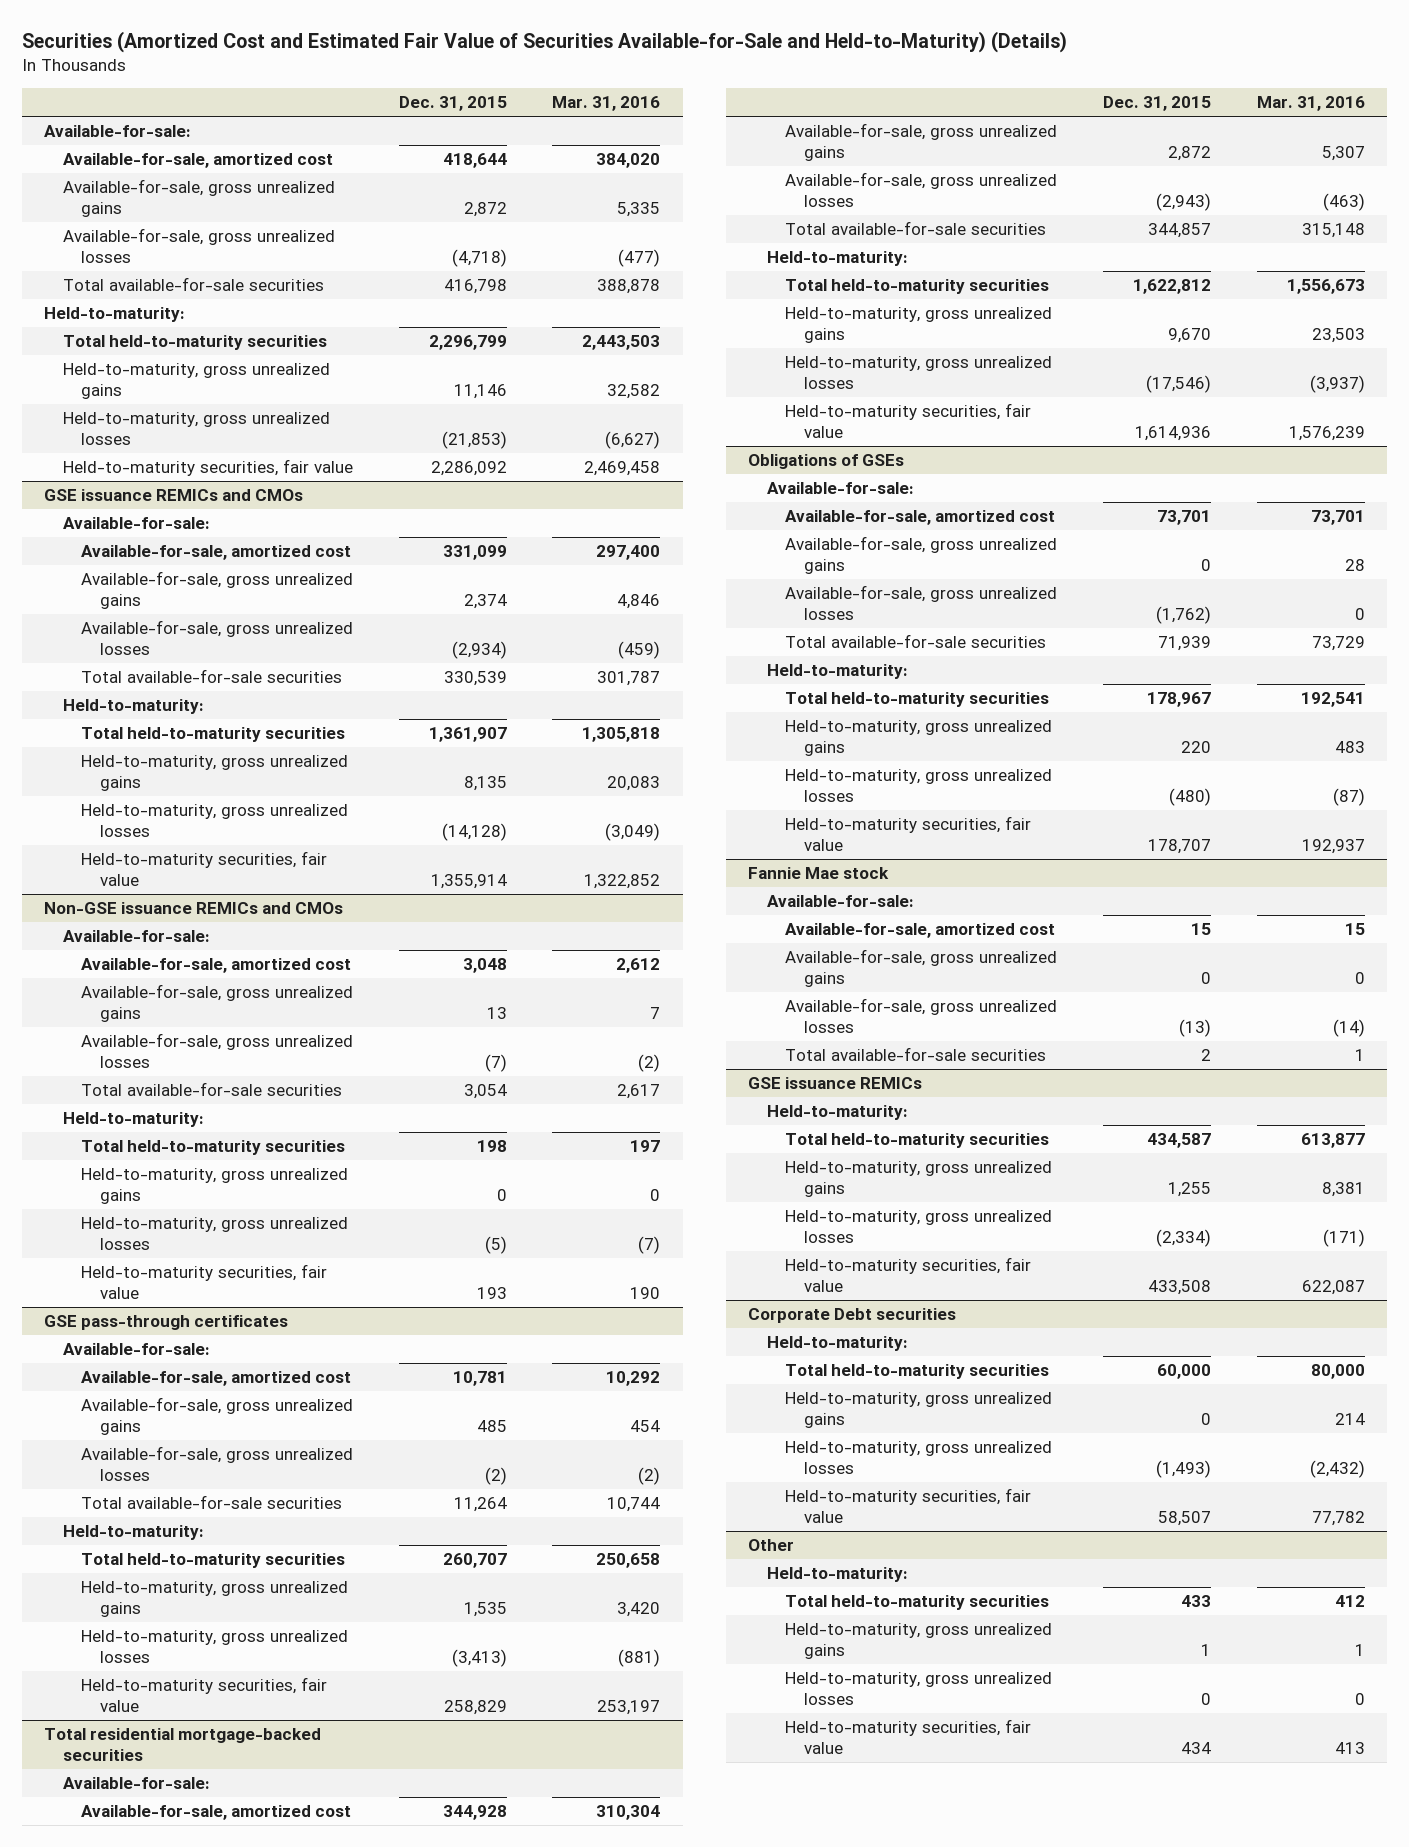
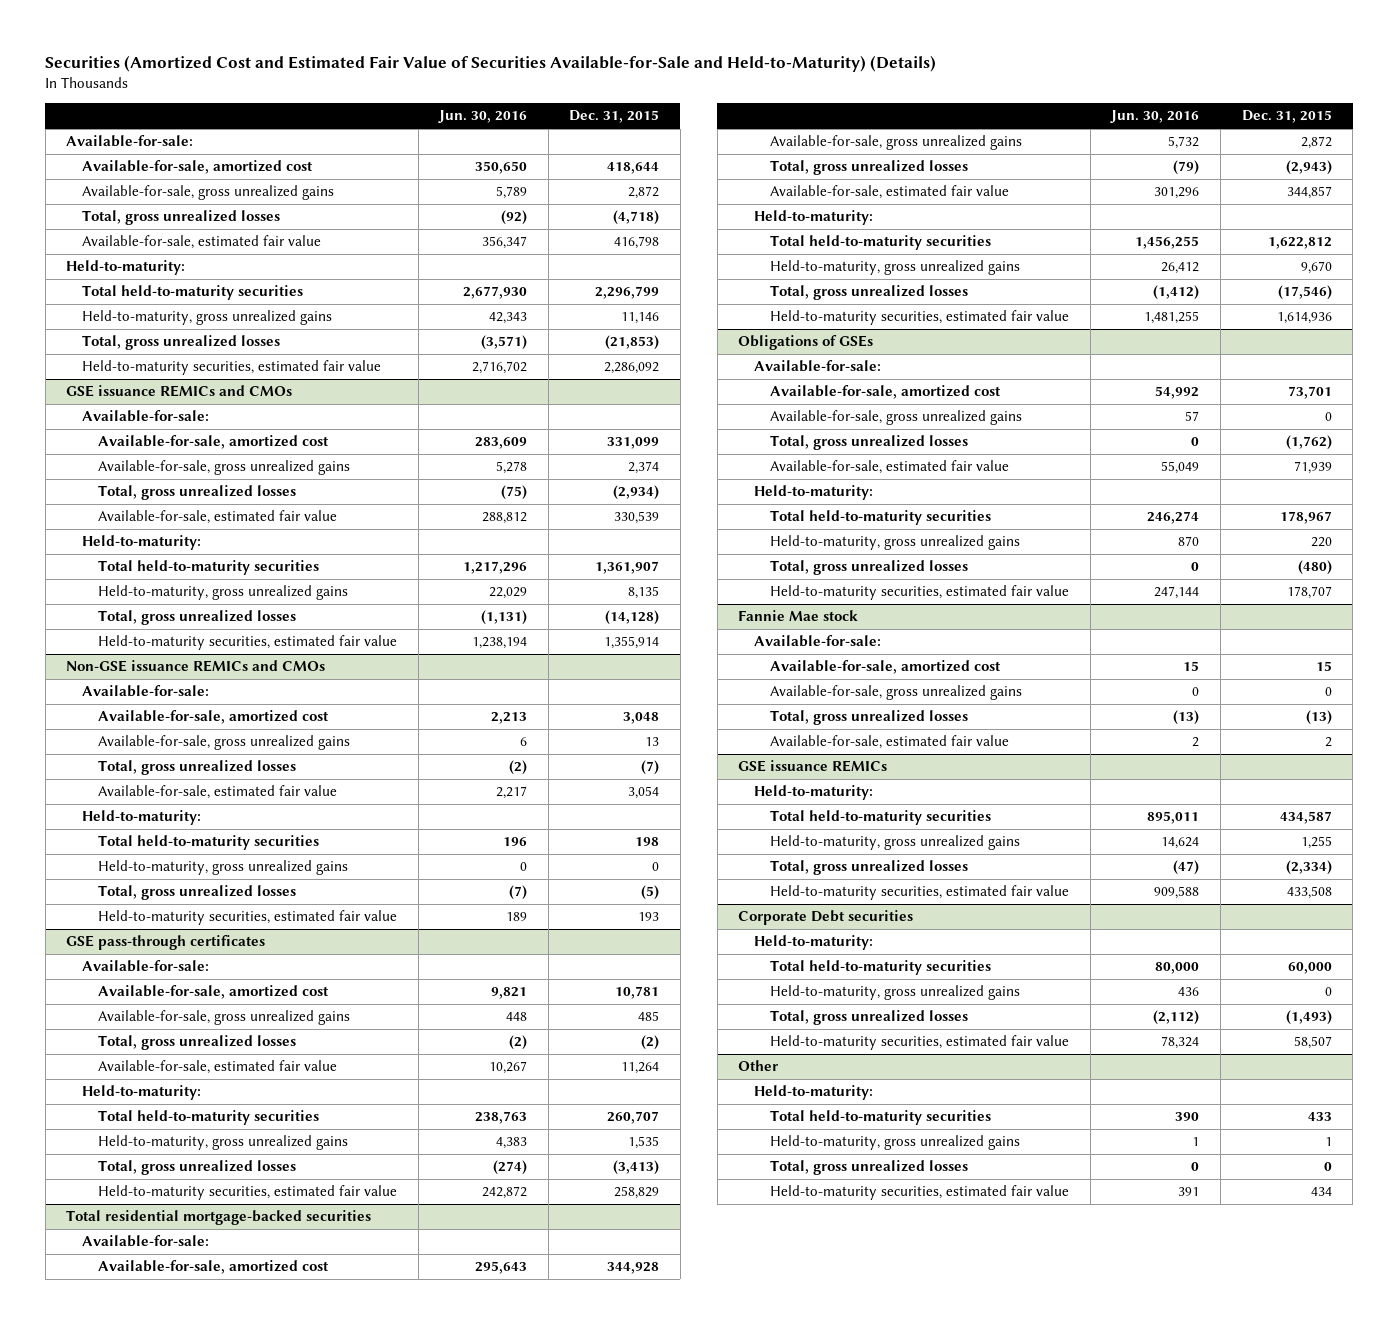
- | Dec. 31, 2015 | Mar. 31, 2016
+ | Jun. 30, 2016 | Dec. 31, 2015
- Available-for-sale, gross unrealized losses | (4,718) | (477)
- Total available-for-sale securities | 416,798 | 388,878
+ Total, gross unrealized losses | (92) | (4,718)
+ Available-for-sale, estimated fair value | 356,347 | 416,798
- Held-to-maturity, gross unrealized losses | (21,853) | (6,627)
- Held-to-maturity securities, fair value | 2,286,092 | 2,469,458
+ Total, gross unrealized losses | (3,571) | (21,853)
+ Held-to-maturity securities, estimated fair value | 2,716,702 | 2,286,092
@ GSE issuance REMICs and CMOs
- Available-for-sale, gross unrealized losses | (2,934) | (459)
- Total available-for-sale securities | 330,539 | 301,787
+ Total, gross unrealized losses | (75) | (2,934)
+ Available-for-sale, estimated fair value | 288,812 | 330,539
- Held-to-maturity, gross unrealized losses | (14,128) | (3,049)
- Held-to-maturity securities, fair value | 1,355,914 | 1,322,852
+ Total, gross unrealized losses | (1,131) | (14,128)
+ Held-to-maturity securities, estimated fair value | 1,238,194 | 1,355,914
@ Non-GSE issuance REMICs and CMOs
- Available-for-sale, gross unrealized losses | (7) | (2)
- Total available-for-sale securities | 3,054 | 2,617
+ Total, gross unrealized losses | (2) | (7)
+ Available-for-sale, estimated fair value | 2,217 | 3,054
- Held-to-maturity, gross unrealized losses | (5) | (7)
- Held-to-maturity securities, fair value | 193 | 190
+ Total, gross unrealized losses | (7) | (5)
+ Held-to-maturity securities, estimated fair value | 189 | 193
@ GSE pass-through certificates
- Available-for-sale, gross unrealized losses | (2) | (2)
- Total available-for-sale securities | 11,264 | 10,744
+ Total, gross unrealized losses | (2) | (2)
+ Available-for-sale, estimated fair value | 10,267 | 11,264
- Held-to-maturity, gross unrealized losses | (3,413) | (881)
- Held-to-maturity securities, fair value | 258,829 | 253,197
+ Total, gross unrealized losses | (274) | (3,413)
+ Held-to-maturity securities, estimated fair value | 242,872 | 258,829
@ Total residential mortgage-backed securities
- Available-for-sale, gross unrealized losses | (2,943) | (463)
- Total available-for-sale securities | 344,857 | 315,148
+ Total, gross unrealized losses | (79) | (2,943)
+ Available-for-sale, estimated fair value | 301,296 | 344,857
- Held-to-maturity, gross unrealized losses | (17,546) | (3,937)
- Held-to-maturity securities, fair value | 1,614,936 | 1,576,239
+ Total, gross unrealized losses | (1,412) | (17,546)
+ Held-to-maturity securities, estimated fair value | 1,481,255 | 1,614,936
@ Obligations of GSEs
- Available-for-sale, gross unrealized losses | (1,762) | 0
- Total available-for-sale securities | 71,939 | 73,729
+ Total, gross unrealized losses | 0 | (1,762)
+ Available-for-sale, estimated fair value | 55,049 | 71,939
- Held-to-maturity, gross unrealized losses | (480) | (87)
- Held-to-maturity securities, fair value | 178,707 | 192,937
+ Total, gross unrealized losses | 0 | (480)
+ Held-to-maturity securities, estimated fair value | 247,144 | 178,707
@ Fannie Mae stock
- Available-for-sale, gross unrealized losses | (13) | (14)
- Total available-for-sale securities | 2 | 1
+ Total, gross unrealized losses | (13) | (13)
+ Available-for-sale, estimated fair value | 2 | 2
@ GSE issuance REMICs
- Held-to-maturity, gross unrealized losses | (2,334) | (171)
- Held-to-maturity securities, fair value | 433,508 | 622,087
+ Total, gross unrealized losses | (47) | (2,334)
+ Held-to-maturity securities, estimated fair value | 909,588 | 433,508
@ Corporate Debt securities
- Held-to-maturity, gross unrealized losses | (1,493) | (2,432)
- Held-to-maturity securities, fair value | 58,507 | 77,782
+ Total, gross unrealized losses | (2,112) | (1,493)
+ Held-to-maturity securities, estimated fair value | 78,324 | 58,507
@ Other
- Held-to-maturity, gross unrealized losses | 0 | 0
- Held-to-maturity securities, fair value | 434 | 413
+ Total, gross unrealized losses | 0 | 0
+ Held-to-maturity securities, estimated fair value | 391 | 434

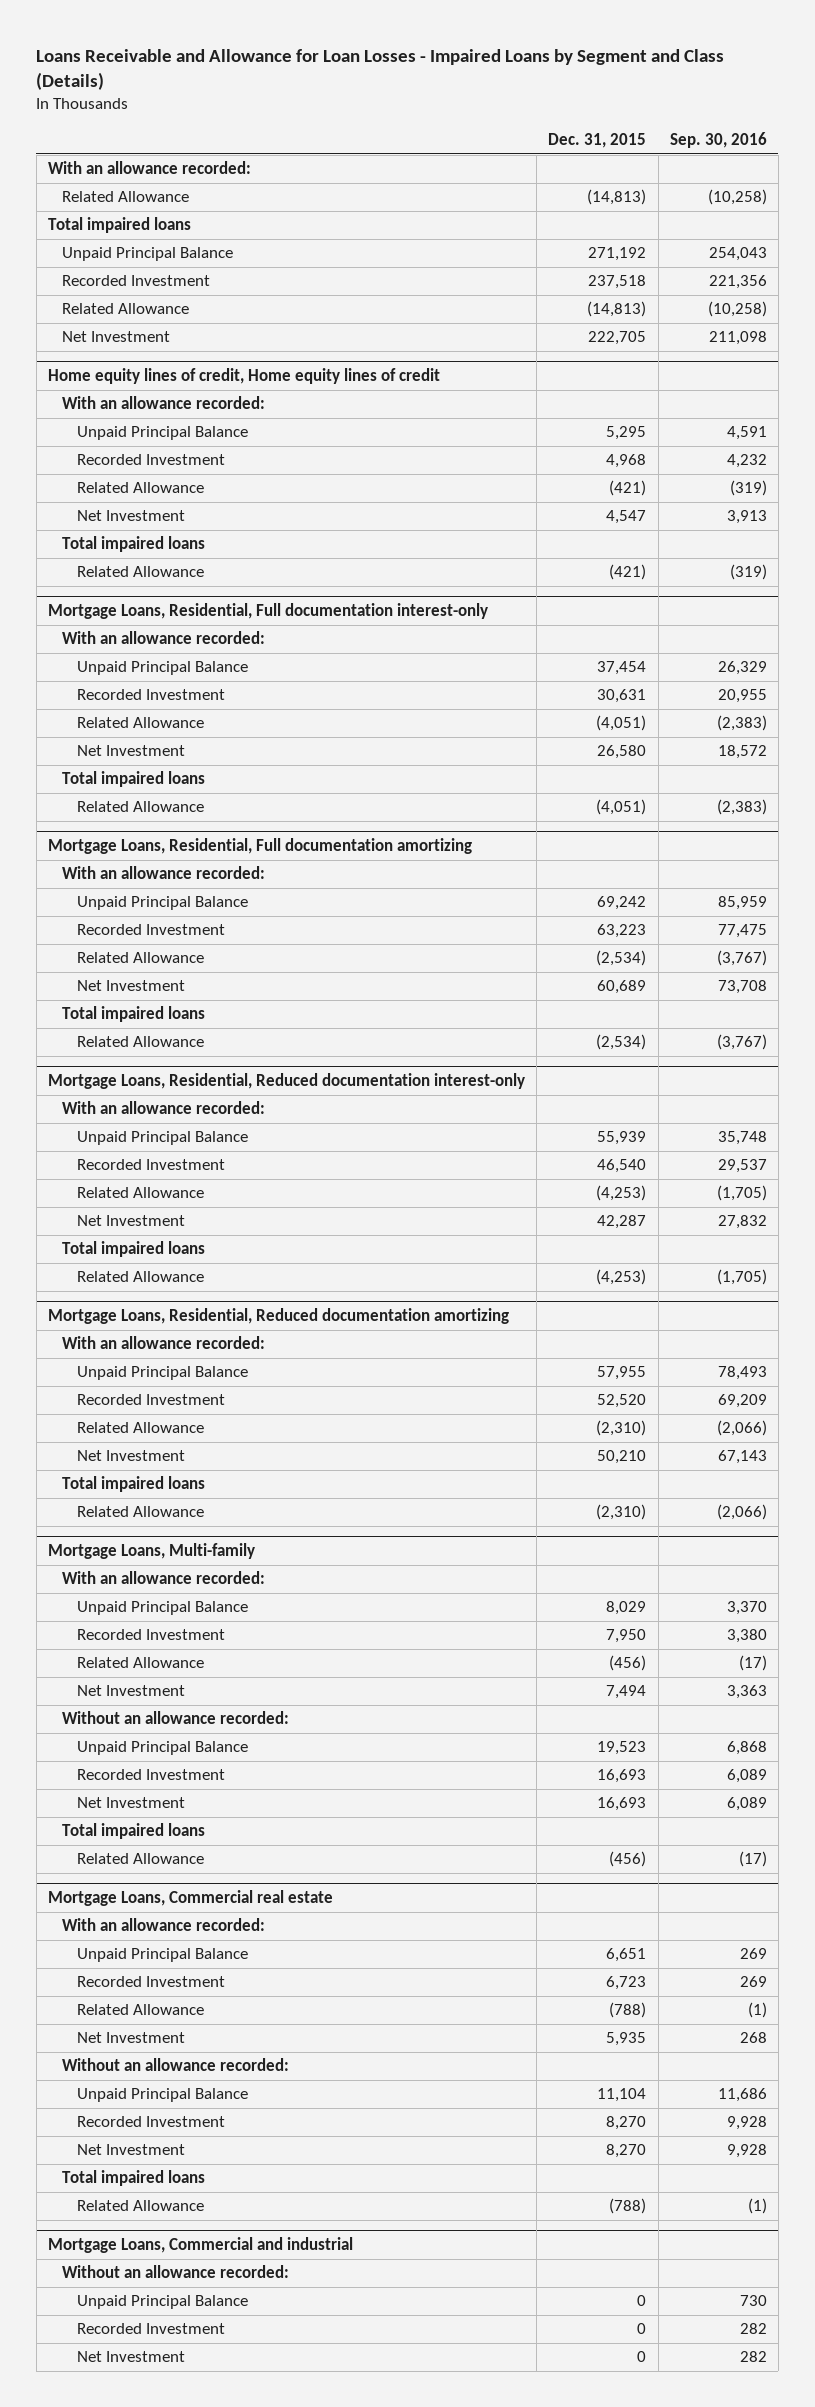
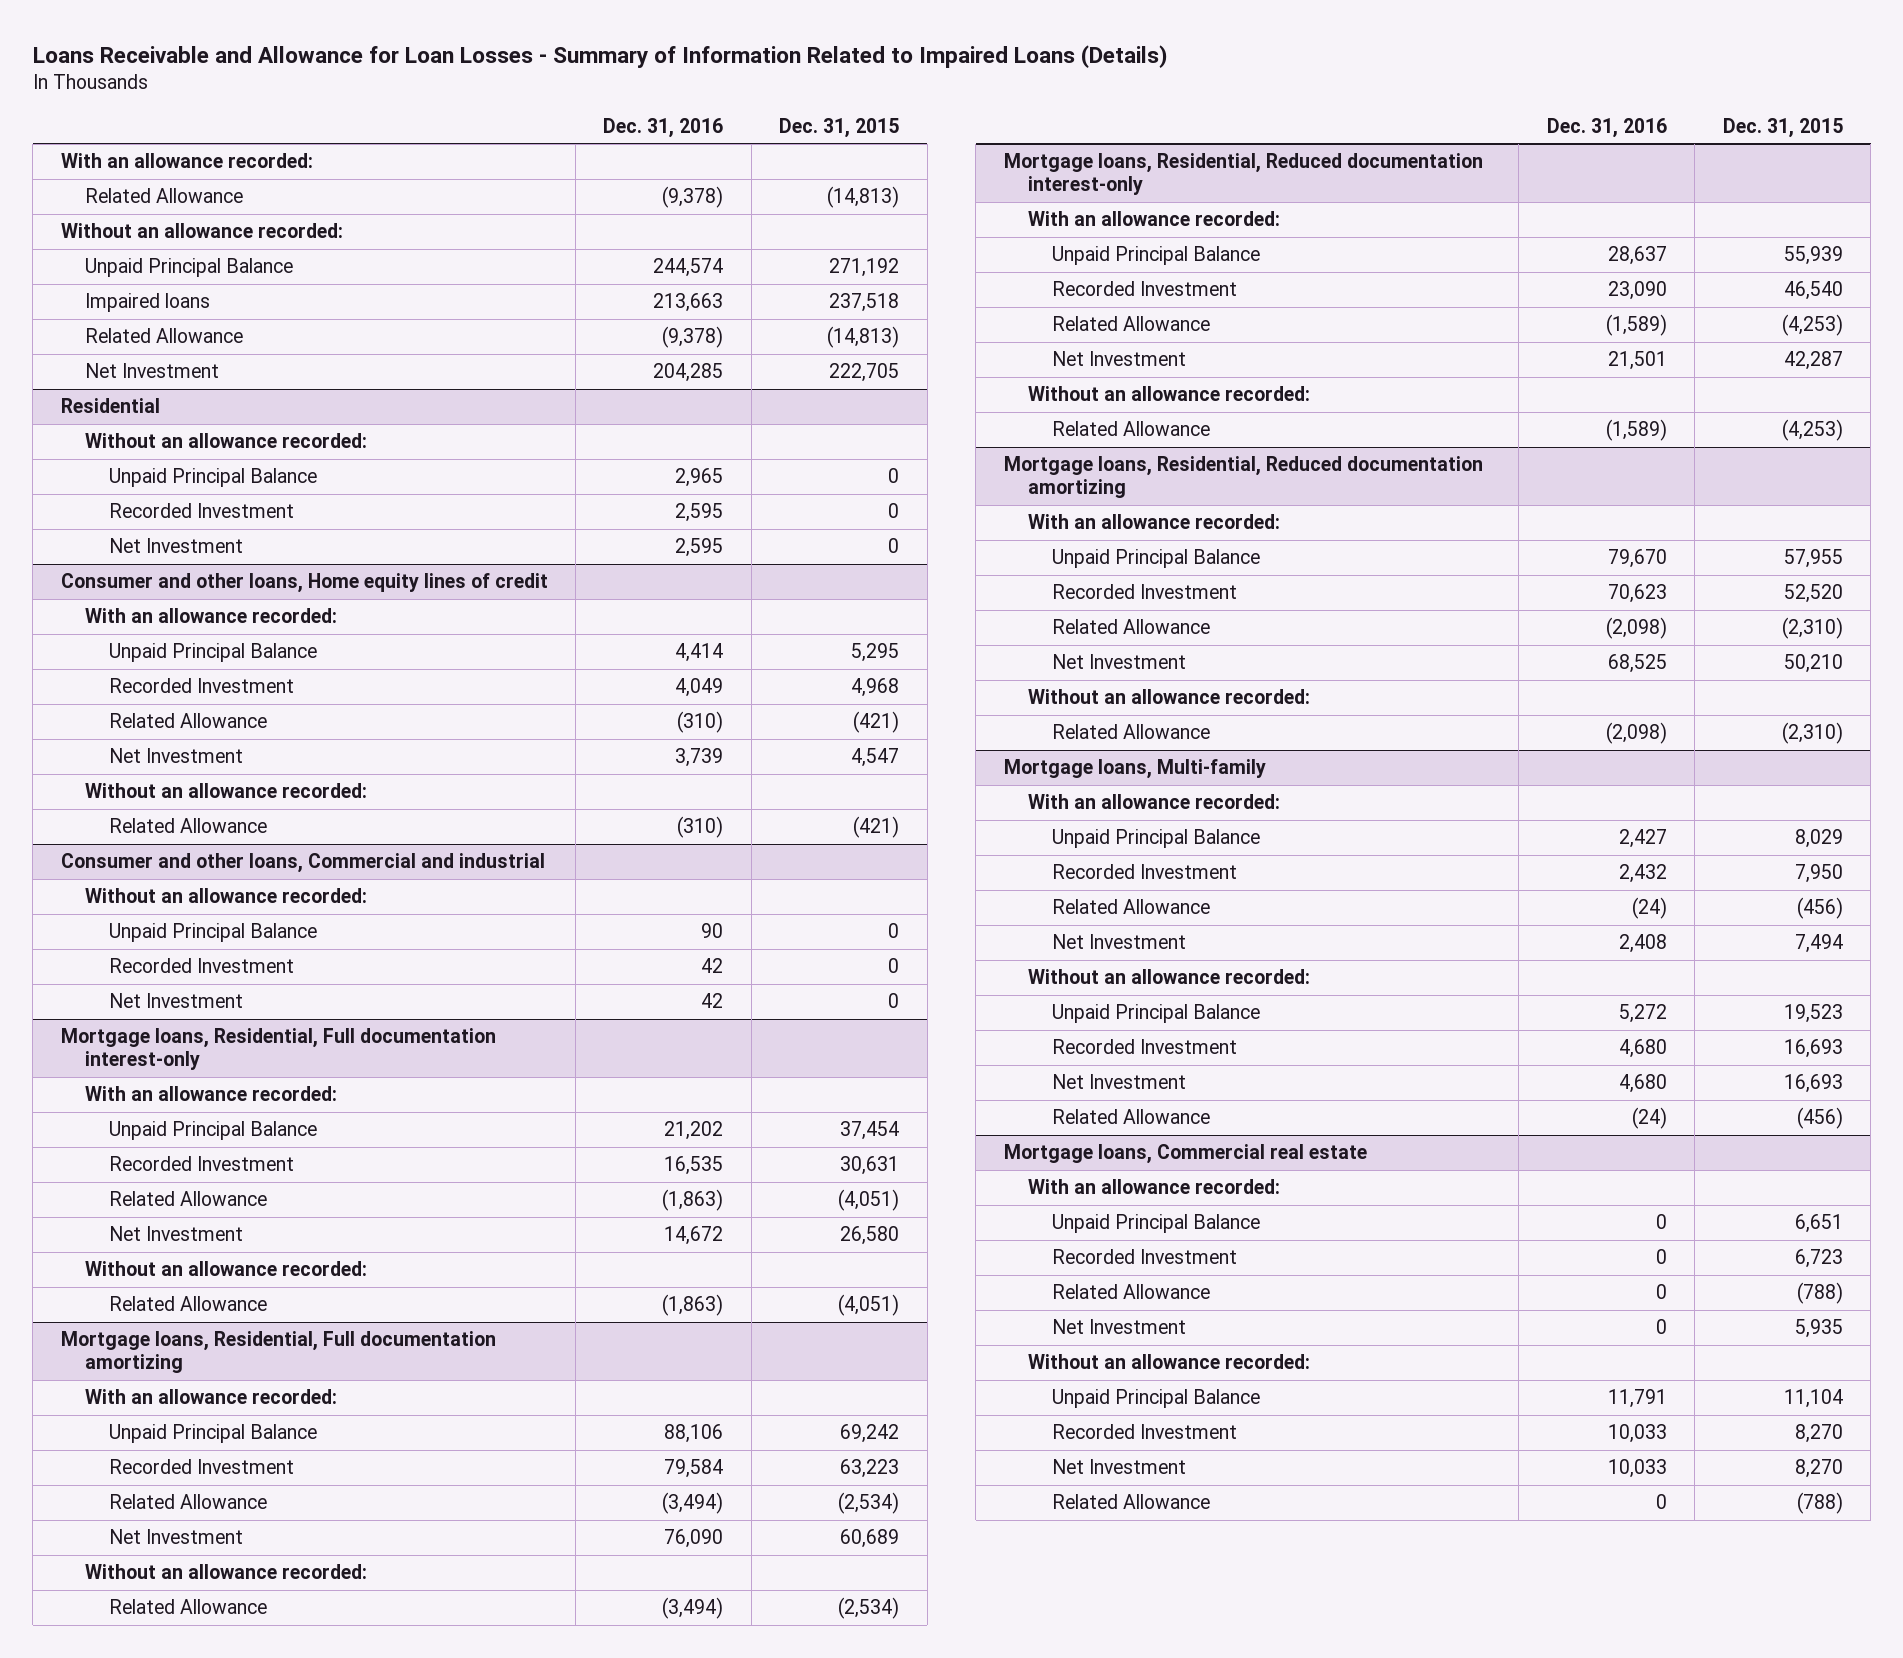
- Loans Receivable and Allowance for Loan Losses - Impaired Loans by Segment and Class (Details)
+ Loans Receivable and Allowance for Loan Losses - Summary of Information Related to Impaired Loans (Details)
- | Dec. 31, 2015 | Sep. 30, 2016
+ | Dec. 31, 2016 | Dec. 31, 2015
- Total impaired loans
+ Without an allowance recorded:
- Recorded Investment | 237,518 | 221,356
+ Impaired loans | 213,663 | 237,518
- Home equity lines of credit, Home equity lines of credit
+ Residential
+ Without an allowance recorded:
+ Unpaid Principal Balance | 2,965 | 0
+ Recorded Investment | 2,595 | 0
+ Net Investment | 2,595 | 0
+ Consumer and other loans, Home equity lines of credit
- Total impaired loans
+ Without an allowance recorded:
- Mortgage Loans, Residential, Full documentation interest-only
+ Consumer and other loans, Commercial and industrial
+ Without an allowance recorded:
+ Unpaid Principal Balance | 90 | 0
+ Recorded Investment | 42 | 0
+ Net Investment | 42 | 0
+ Mortgage loans, Residential, Full documentation interest-only
- Total impaired loans
+ Without an allowance recorded:
- Mortgage Loans, Residential, Full documentation amortizing
+ Mortgage loans, Residential, Full documentation amortizing
- Total impaired loans
+ Without an allowance recorded:
- Mortgage Loans, Residential, Reduced documentation interest-only
+ Mortgage loans, Residential, Reduced documentation interest-only
- Total impaired loans
+ Without an allowance recorded:
- Mortgage Loans, Residential, Reduced documentation amortizing
+ Mortgage loans, Residential, Reduced documentation amortizing
- Total impaired loans
+ Without an allowance recorded:
- Mortgage Loans, Multi-family
+ Mortgage loans, Multi-family
- Total impaired loans
- Mortgage Loans, Commercial real estate
+ Mortgage loans, Commercial real estate
- Total impaired loans
- Mortgage Loans, Commercial and industrial
- Without an allowance recorded:
- Unpaid Principal Balance | 0 | 730
- Recorded Investment | 0 | 282
- Net Investment | 0 | 282

